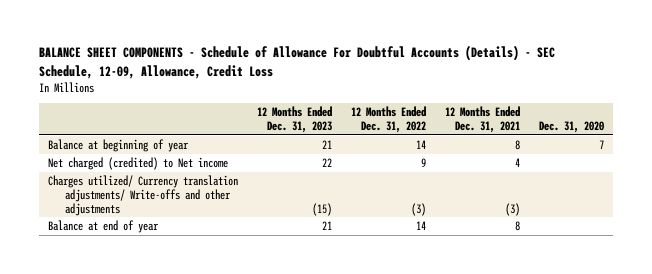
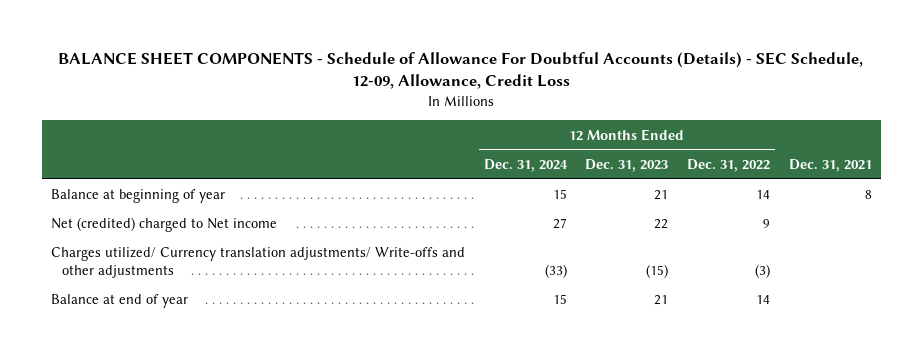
- | 12 Months Ended Dec. 31, 2023 | 12 Months Ended Dec. 31, 2022 | 12 Months Ended Dec. 31, 2021 | Dec. 31, 2020
+ | 12 Months Ended Dec. 31, 2024 | 12 Months Ended Dec. 31, 2023 | 12 Months Ended Dec. 31, 2022 | Dec. 31, 2021
- Net charged (credited) to Net income | 22 | 9 | 4 |
+ Net (credited) charged to Net income | 27 | 22 | 9 |

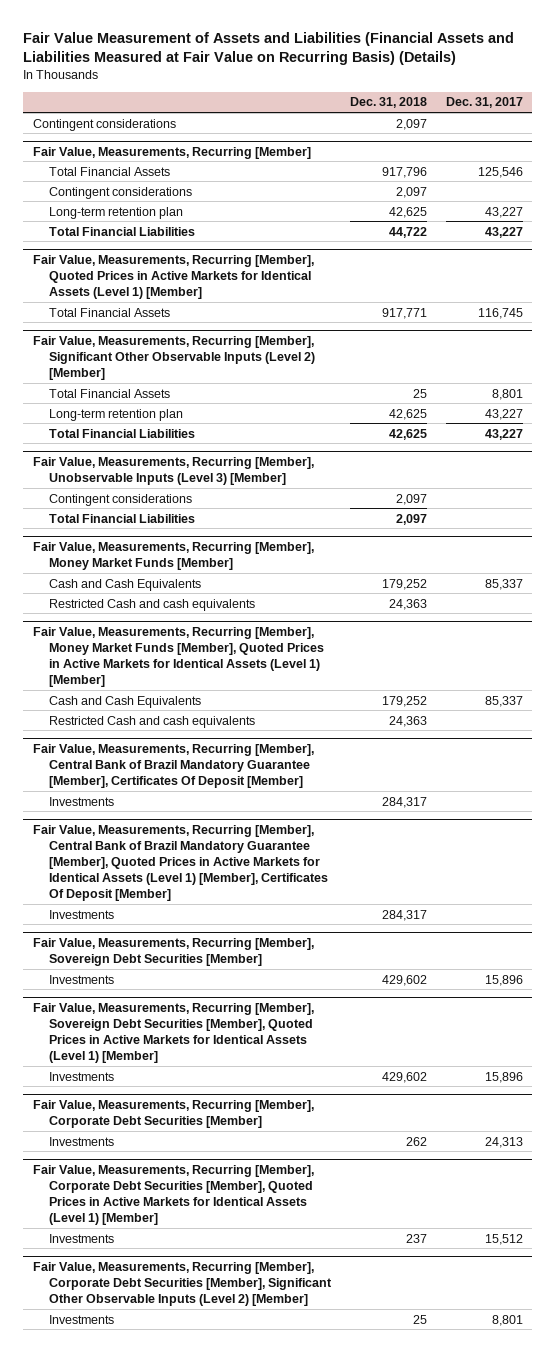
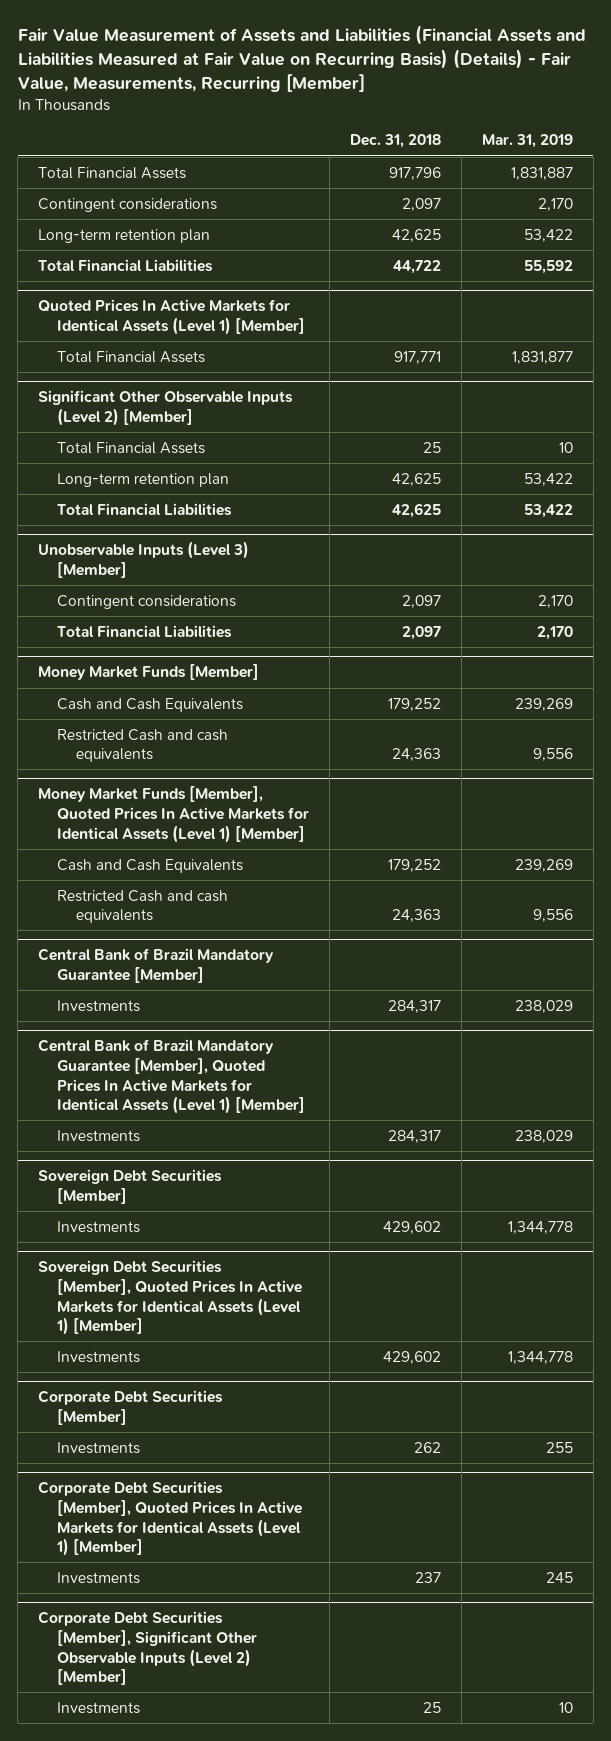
- Fair Value Measurement of Assets and Liabilities (Financial Assets and Liabilities Measured at Fair Value on Recurring Basis) (Details)
+ Fair Value Measurement of Assets and Liabilities (Financial Assets and Liabilities Measured at Fair Value on Recurring Basis) (Details) - Fair Value, Measurements, Recurring [Member]
- | Dec. 31, 2018 | Dec. 31, 2017
+ | Dec. 31, 2018 | Mar. 31, 2019
- Contingent considerations | 2,097 |
- Fair Value, Measurements, Recurring [Member]
- Fair Value, Measurements, Recurring [Member], Quoted Prices in Active Markets for Identical Assets (Level 1) [Member]
+ Quoted Prices In Active Markets for Identical Assets (Level 1) [Member]
- Fair Value, Measurements, Recurring [Member], Significant Other Observable Inputs (Level 2) [Member]
+ Significant Other Observable Inputs (Level 2) [Member]
- Fair Value, Measurements, Recurring [Member], Unobservable Inputs (Level 3) [Member]
+ Unobservable Inputs (Level 3) [Member]
- Fair Value, Measurements, Recurring [Member], Money Market Funds [Member]
+ Money Market Funds [Member]
- Fair Value, Measurements, Recurring [Member], Money Market Funds [Member], Quoted Prices in Active Markets for Identical Assets (Level 1) [Member]
+ Money Market Funds [Member], Quoted Prices In Active Markets for Identical Assets (Level 1) [Member]
- Fair Value, Measurements, Recurring [Member], Central Bank of Brazil Mandatory Guarantee [Member], Certificates Of Deposit [Member]
+ Central Bank of Brazil Mandatory Guarantee [Member]
- Fair Value, Measurements, Recurring [Member], Central Bank of Brazil Mandatory Guarantee [Member], Quoted Prices in Active Markets for Identical Assets (Level 1) [Member], Certificates Of Deposit [Member]
+ Central Bank of Brazil Mandatory Guarantee [Member], Quoted Prices In Active Markets for Identical Assets (Level 1) [Member]
- Fair Value, Measurements, Recurring [Member], Sovereign Debt Securities [Member]
+ Sovereign Debt Securities [Member]
- Fair Value, Measurements, Recurring [Member], Sovereign Debt Securities [Member], Quoted Prices in Active Markets for Identical Assets (Level 1) [Member]
+ Sovereign Debt Securities [Member], Quoted Prices In Active Markets for Identical Assets (Level 1) [Member]
- Fair Value, Measurements, Recurring [Member], Corporate Debt Securities [Member]
+ Corporate Debt Securities [Member]
- Fair Value, Measurements, Recurring [Member], Corporate Debt Securities [Member], Quoted Prices in Active Markets for Identical Assets (Level 1) [Member]
+ Corporate Debt Securities [Member], Quoted Prices In Active Markets for Identical Assets (Level 1) [Member]
- Fair Value, Measurements, Recurring [Member], Corporate Debt Securities [Member], Significant Other Observable Inputs (Level 2) [Member]
+ Corporate Debt Securities [Member], Significant Other Observable Inputs (Level 2) [Member]

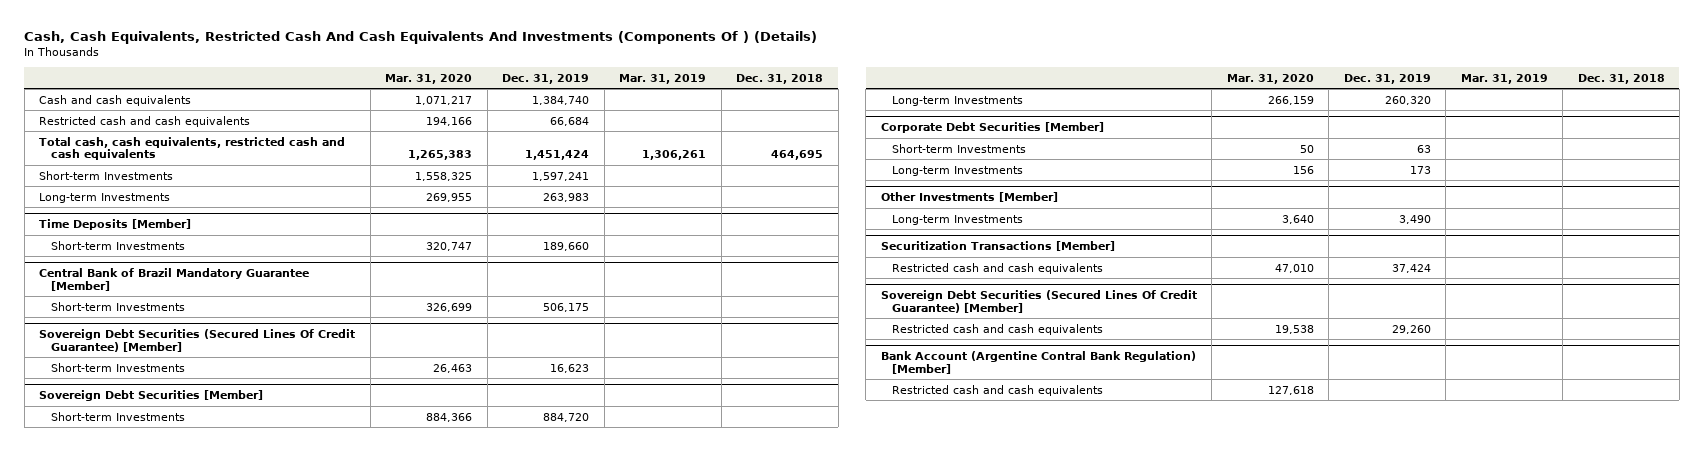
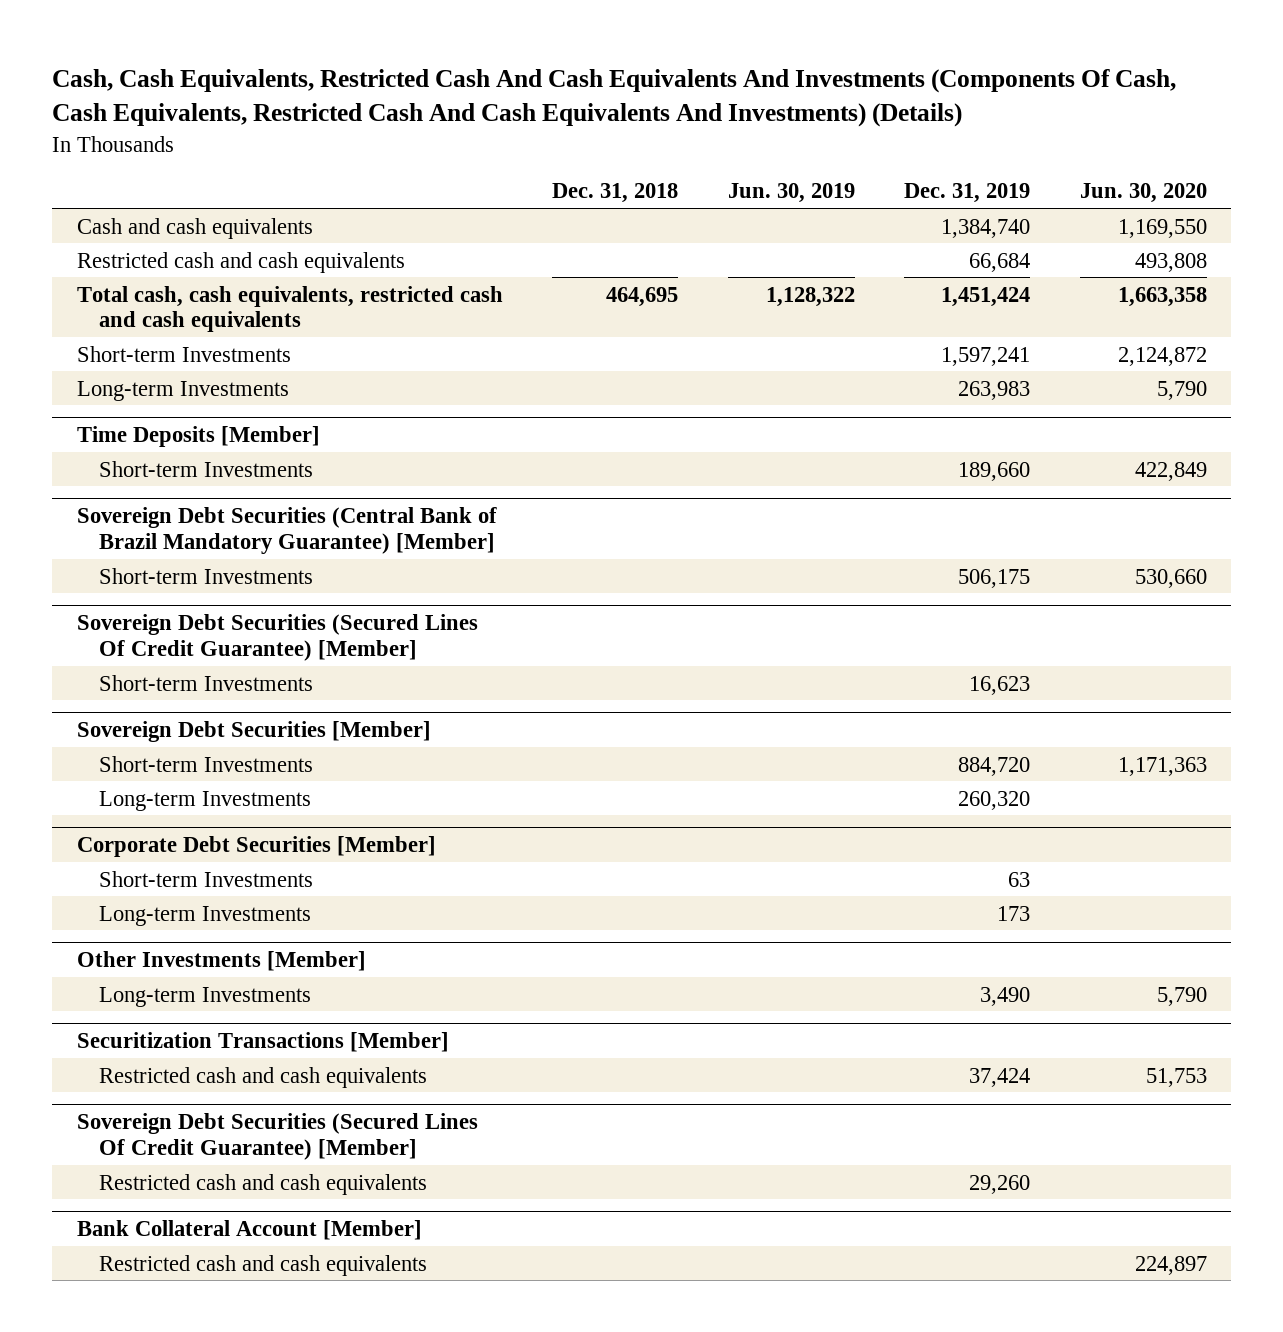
- Cash, Cash Equivalents, Restricted Cash And Cash Equivalents And Investments (Components Of ) (Details)
+ Cash, Cash Equivalents, Restricted Cash And Cash Equivalents And Investments (Components Of Cash, Cash Equivalents, Restricted Cash And Cash Equivalents And Investments) (Details)
- | Mar. 31, 2020 | Dec. 31, 2019 | Mar. 31, 2019 | Dec. 31, 2018
+ | Dec. 31, 2018 | Jun. 30, 2019 | Dec. 31, 2019 | Jun. 30, 2020
- Central Bank of Brazil Mandatory Guarantee [Member]
+ Sovereign Debt Securities (Central Bank of Brazil Mandatory Guarantee) [Member]
- Bank Account (Argentine Contral Bank Regulation) [Member]
+ Bank Collateral Account [Member]

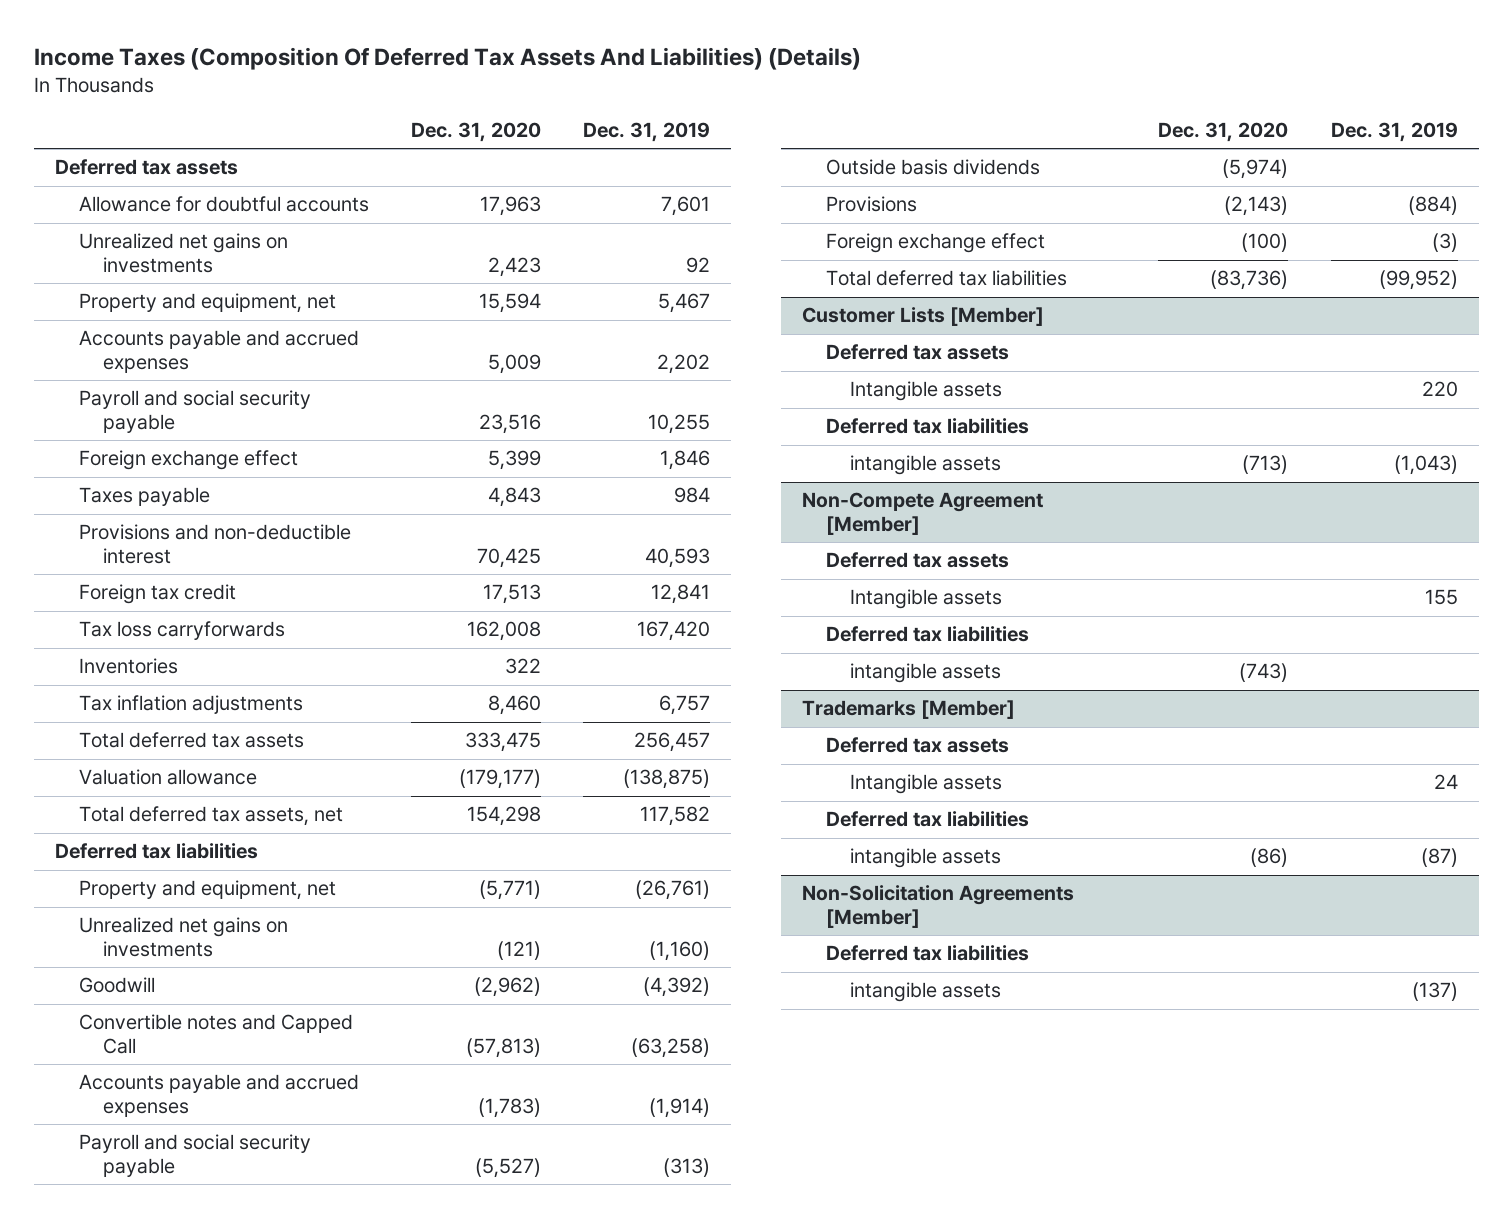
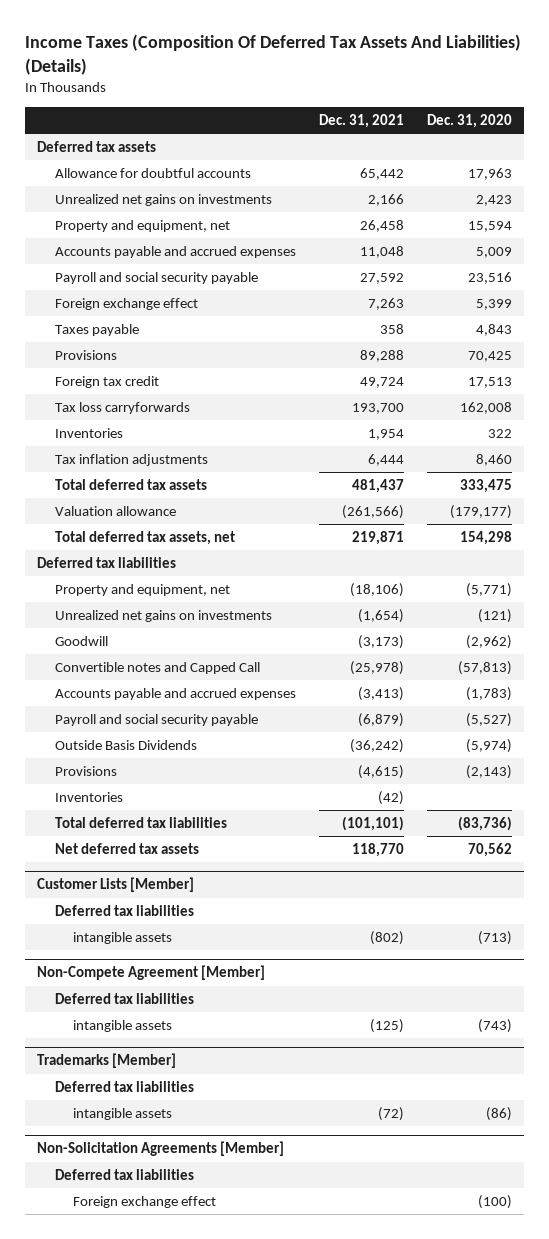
- | Dec. 31, 2020 | Dec. 31, 2019
+ | Dec. 31, 2021 | Dec. 31, 2020
- Provisions and non-deductible interest | 70,425 | 40,593
+ Provisions | 89,288 | 70,425
- Outside basis dividends | (5,974) |
+ Outside Basis Dividends | (36,242) | (5,974)
- Foreign exchange effect | (100) | (3)
+ Inventories | (42) |
+ Net deferred tax assets | 118,770 | 70,562
@ Customer Lists [Member]
- Deferred tax assets
- Intangible assets | | 220
@ Non-Compete Agreement [Member]
- Deferred tax assets
- Intangible assets | | 155
@ Trademarks [Member]
- Deferred tax assets
- Intangible assets | | 24
@ Non-Solicitation Agreements [Member]
- intangible assets | | (137)
+ Foreign exchange effect | | (100)

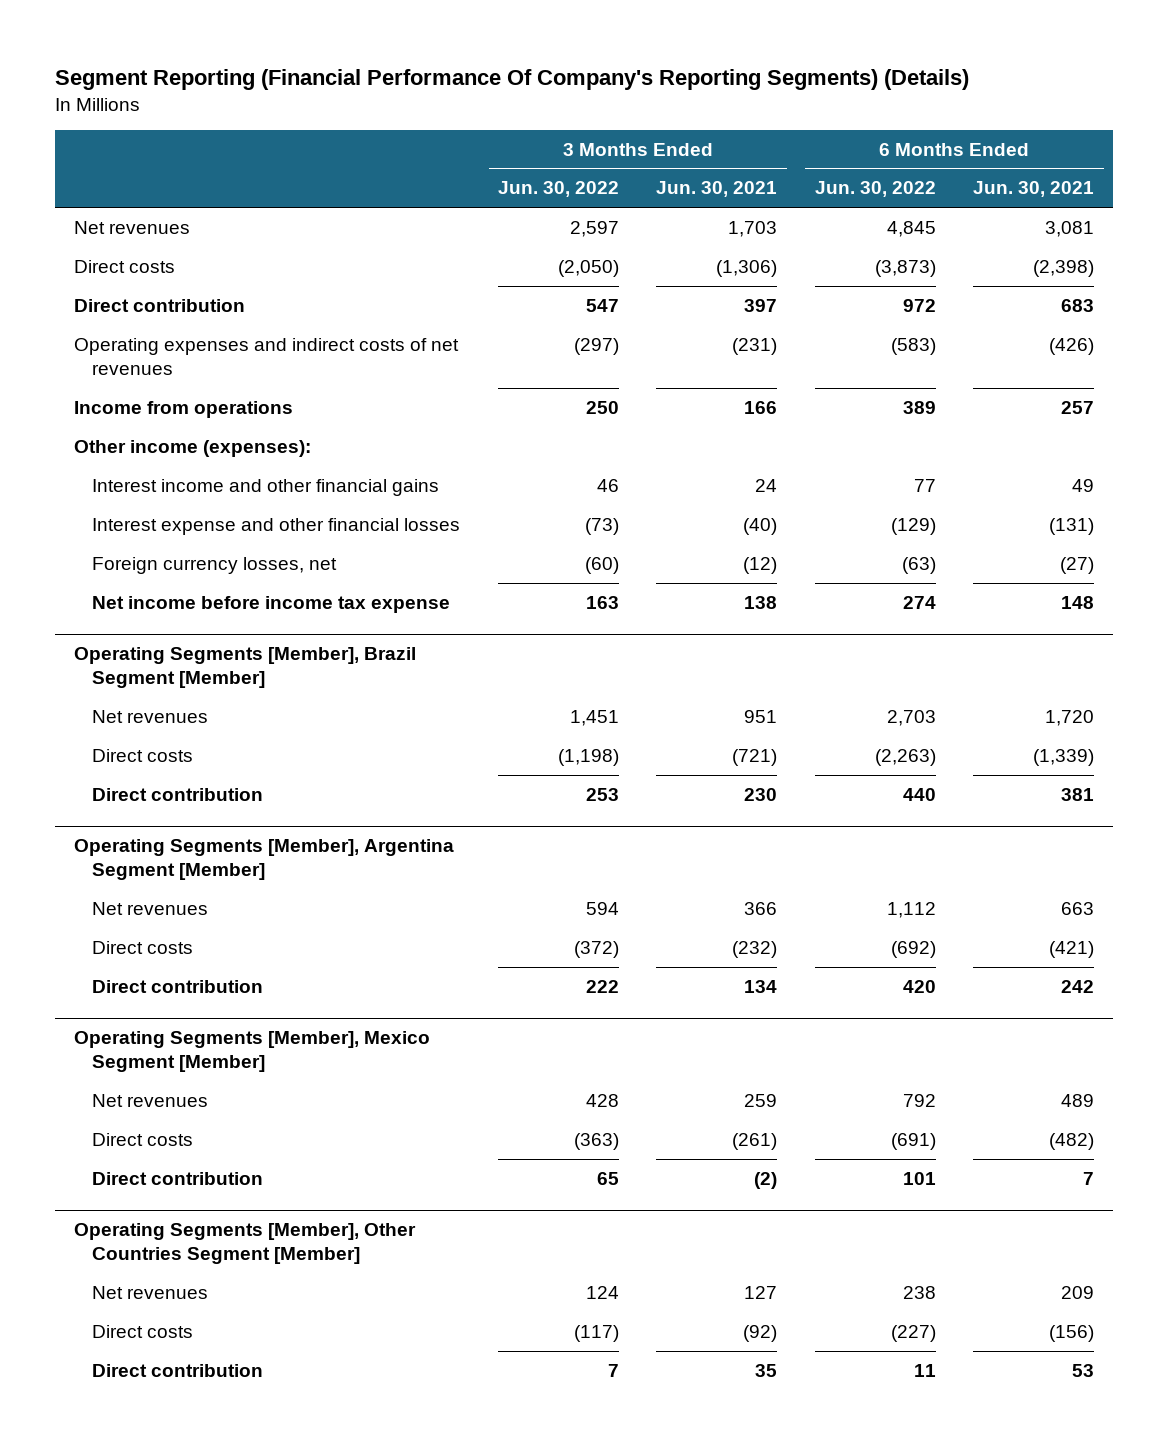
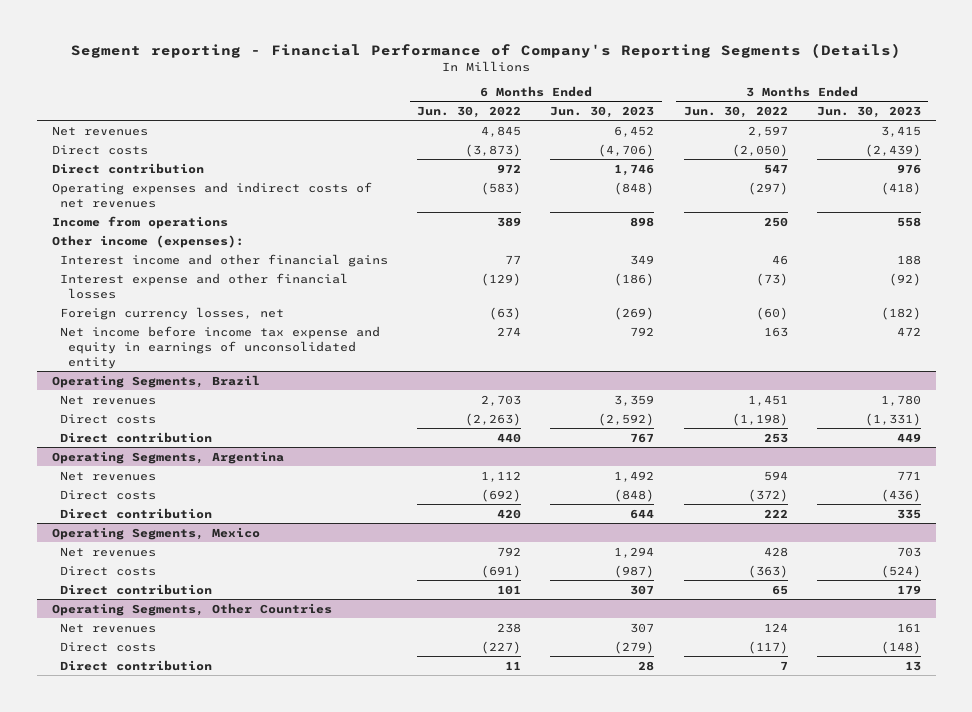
- Segment Reporting (Financial Performance Of Company's Reporting Segments) (Details)
+ Segment reporting - Financial Performance of Company's Reporting Segments (Details)
- | 3 Months Ended Jun. 30, 2022 | 3 Months Ended Jun. 30, 2021 | 6 Months Ended Jun. 30, 2022 | 6 Months Ended Jun. 30, 2021
+ | 6 Months Ended Jun. 30, 2022 | 6 Months Ended Jun. 30, 2023 | 3 Months Ended Jun. 30, 2022 | 3 Months Ended Jun. 30, 2023
- Net income before income tax expense | 163 | 138 | 274 | 148
- Operating Segments [Member], Brazil Segment [Member]
+ Net income before income tax expense and equity in earnings of unconsolidated entity | 274 | 792 | 163 | 472
+ Operating Segments, Brazil
- Operating Segments [Member], Argentina Segment [Member]
+ Operating Segments, Argentina
- Operating Segments [Member], Mexico Segment [Member]
+ Operating Segments, Mexico
- Operating Segments [Member], Other Countries Segment [Member]
+ Operating Segments, Other Countries

